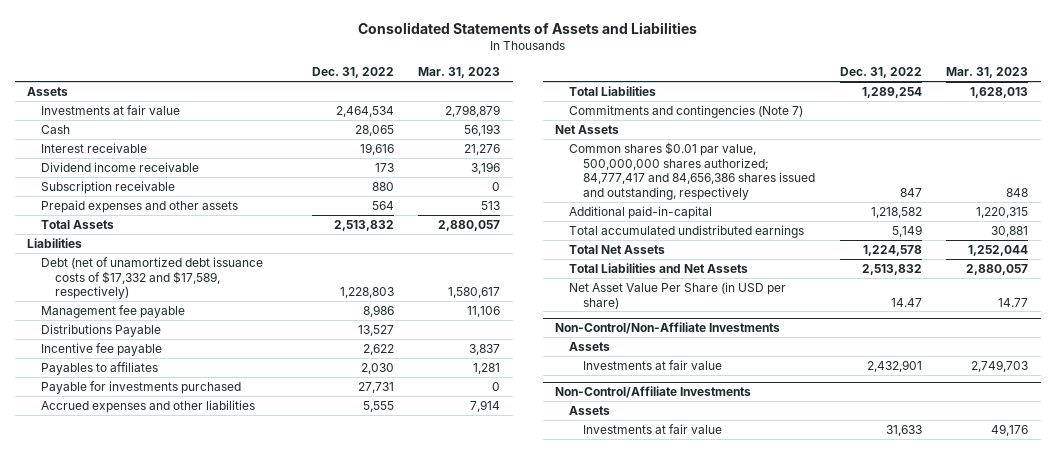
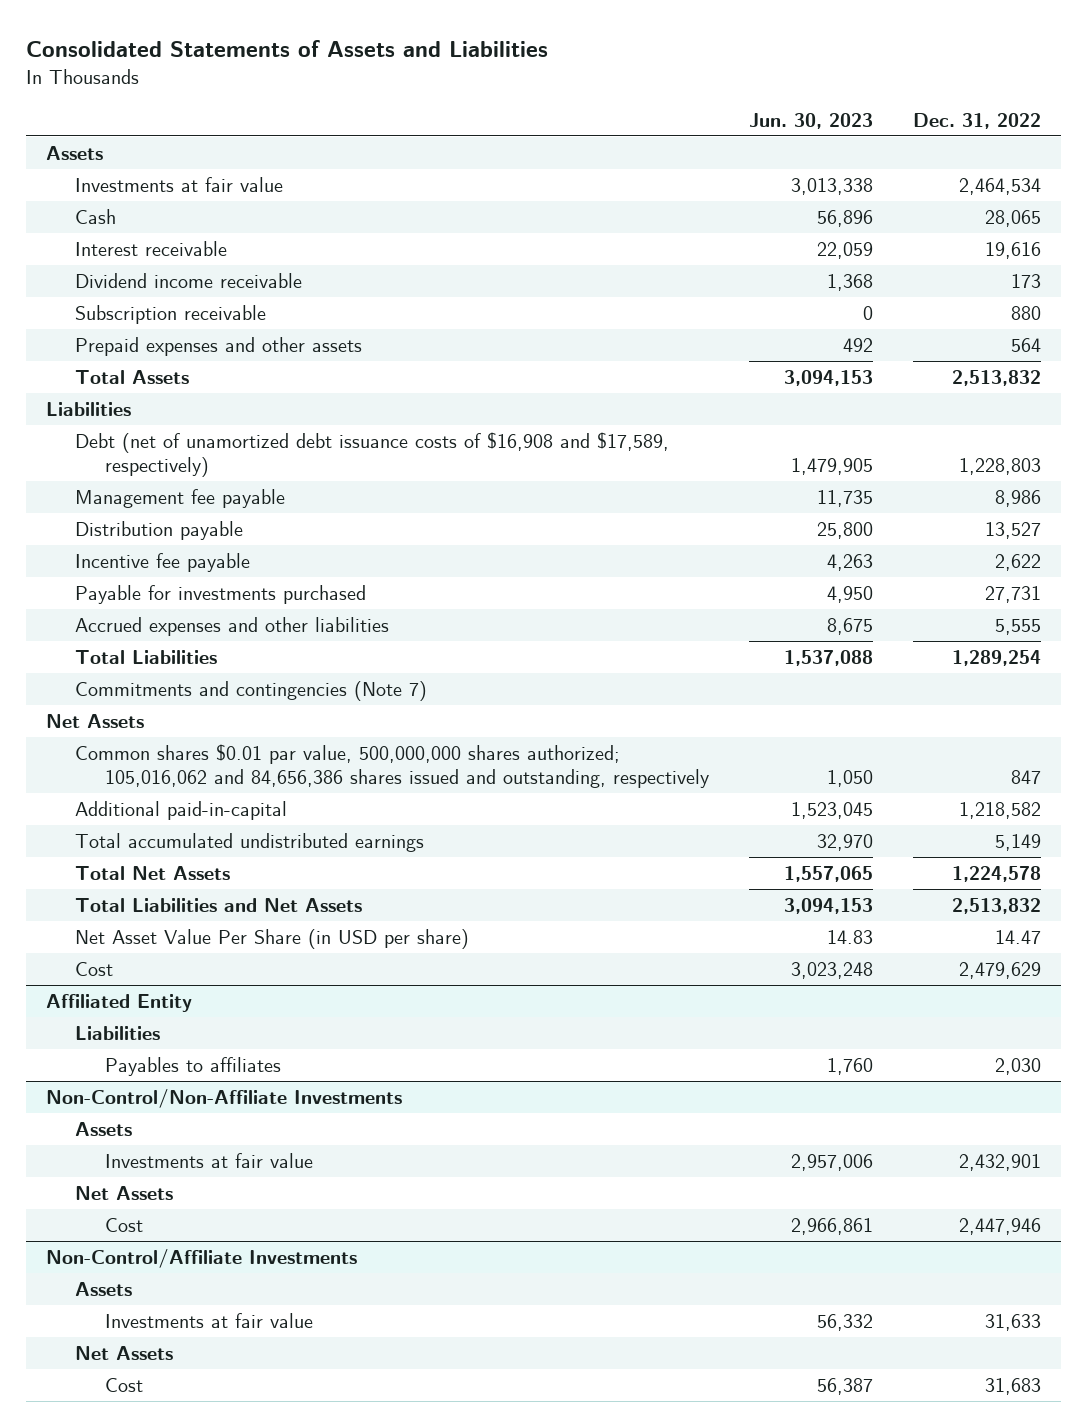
- | Dec. 31, 2022 | Mar. 31, 2023
+ | Jun. 30, 2023 | Dec. 31, 2022
- Debt (net of unamortized debt issuance costs of $17,332 and $17,589, respectively) | 1,228,803 | 1,580,617
+ Debt (net of unamortized debt issuance costs of $16,908 and $17,589, respectively) | 1,479,905 | 1,228,803
- Distributions Payable | 13,527 |
+ Distribution payable | 25,800 | 13,527
- Payables to affiliates | 2,030 | 1,281
- Common shares $0.01 par value, 500,000,000 shares authorized; 84,777,417 and 84,656,386 shares issued and outstanding, respectively | 847 | 848
+ Common shares $0.01 par value, 500,000,000 shares authorized; 105,016,062 and 84,656,386 shares issued and outstanding, respectively | 1,050 | 847
+ Cost | 3,023,248 | 2,479,629
+ Affiliated Entity
+ Liabilities
+ Payables to affiliates | 1,760 | 2,030
@ Non-Control/Non-Affiliate Investments
+ Net Assets
+ Cost | 2,966,861 | 2,447,946
@ Non-Control/Affiliate Investments
+ Net Assets
+ Cost | 56,387 | 31,683

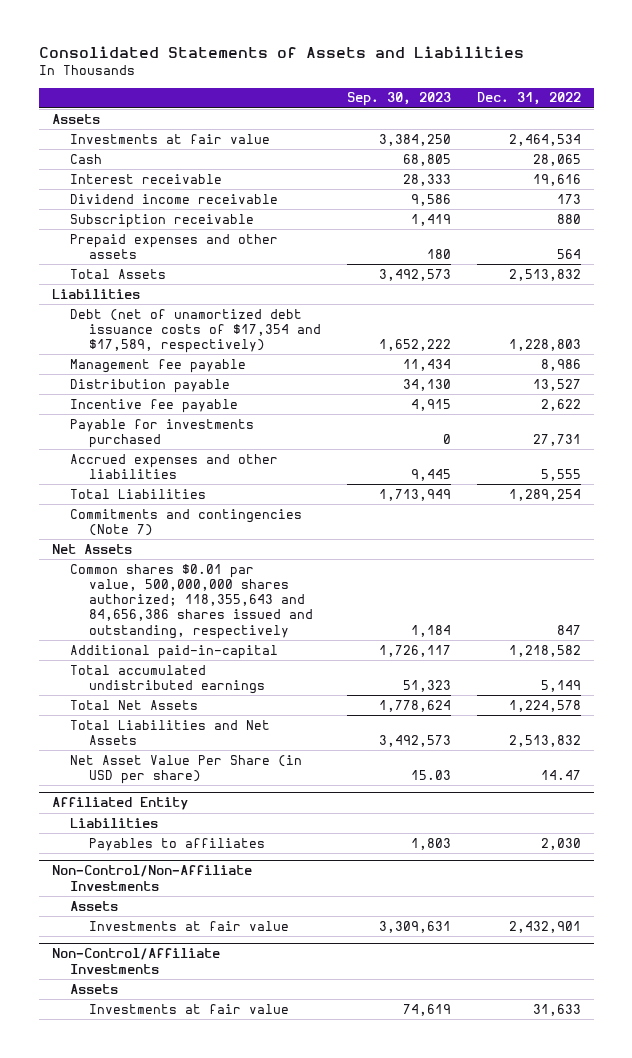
- | Jun. 30, 2023 | Dec. 31, 2022
+ | Sep. 30, 2023 | Dec. 31, 2022
- Debt (net of unamortized debt issuance costs of $16,908 and $17,589, respectively) | 1,479,905 | 1,228,803
+ Debt (net of unamortized debt issuance costs of $17,354 and $17,589, respectively) | 1,652,222 | 1,228,803
- Common shares $0.01 par value, 500,000,000 shares authorized; 105,016,062 and 84,656,386 shares issued and outstanding, respectively | 1,050 | 847
+ Common shares $0.01 par value, 500,000,000 shares authorized; 118,355,643 and 84,656,386 shares issued and outstanding, respectively | 1,184 | 847
- Cost | 3,023,248 | 2,479,629
@ Non-Control/Non-Affiliate Investments
- Net Assets
- Cost | 2,966,861 | 2,447,946
@ Non-Control/Affiliate Investments
- Net Assets
- Cost | 56,387 | 31,683

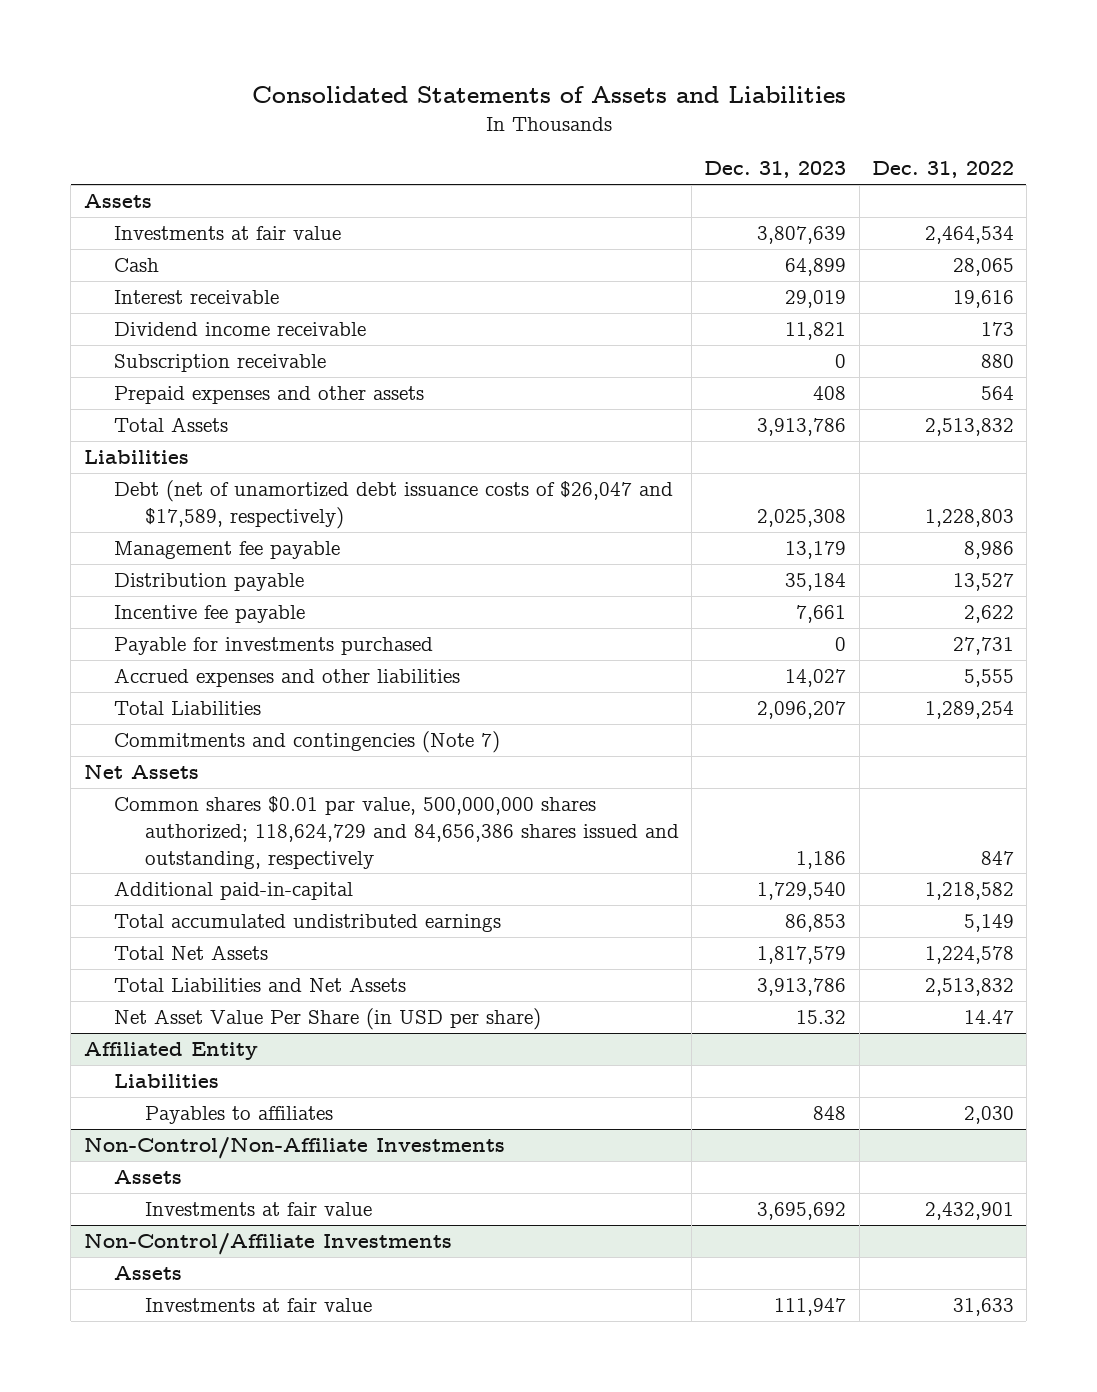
- | Sep. 30, 2023 | Dec. 31, 2022
+ | Dec. 31, 2023 | Dec. 31, 2022
- Debt (net of unamortized debt issuance costs of $17,354 and $17,589, respectively) | 1,652,222 | 1,228,803
+ Debt (net of unamortized debt issuance costs of $26,047 and $17,589, respectively) | 2,025,308 | 1,228,803
- Common shares $0.01 par value, 500,000,000 shares authorized; 118,355,643 and 84,656,386 shares issued and outstanding, respectively | 1,184 | 847
+ Common shares $0.01 par value, 500,000,000 shares authorized; 118,624,729 and 84,656,386 shares issued and outstanding, respectively | 1,186 | 847

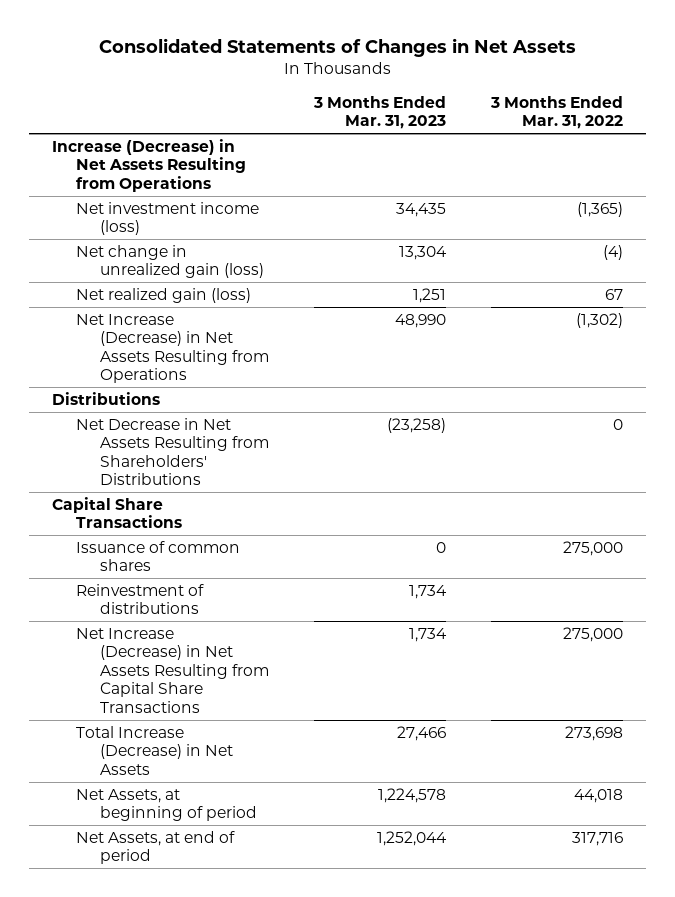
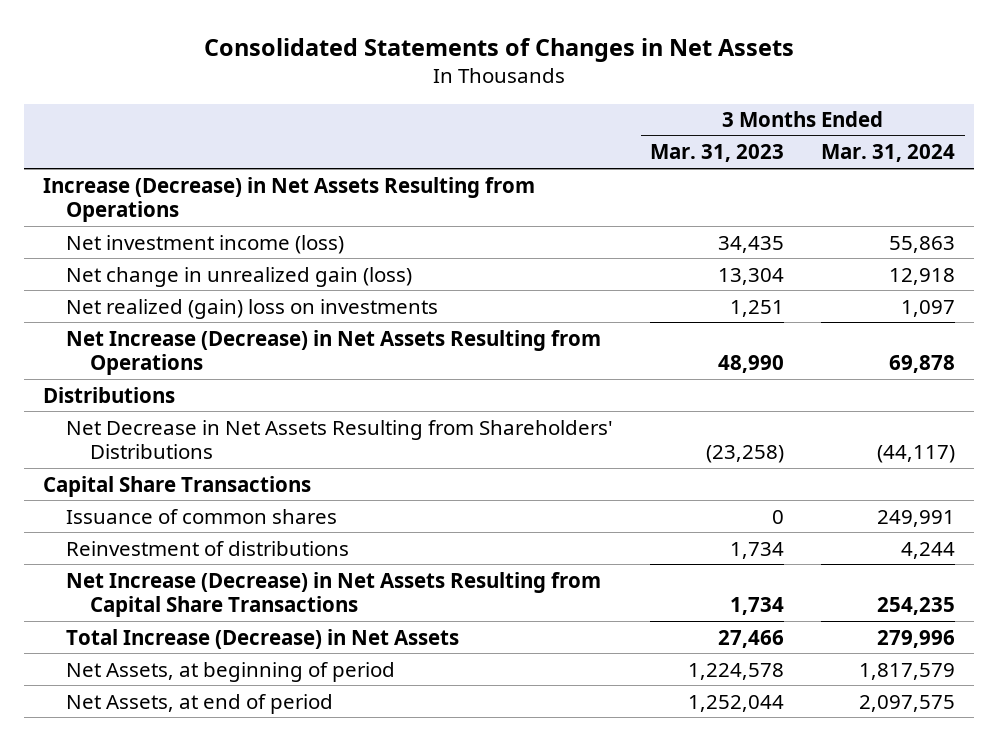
- | 3 Months Ended Mar. 31, 2023 | 3 Months Ended Mar. 31, 2022
+ | 3 Months Ended Mar. 31, 2023 | 3 Months Ended Mar. 31, 2024
- Net realized gain (loss) | 1,251 | 67
+ Net realized (gain) loss on investments | 1,251 | 1,097

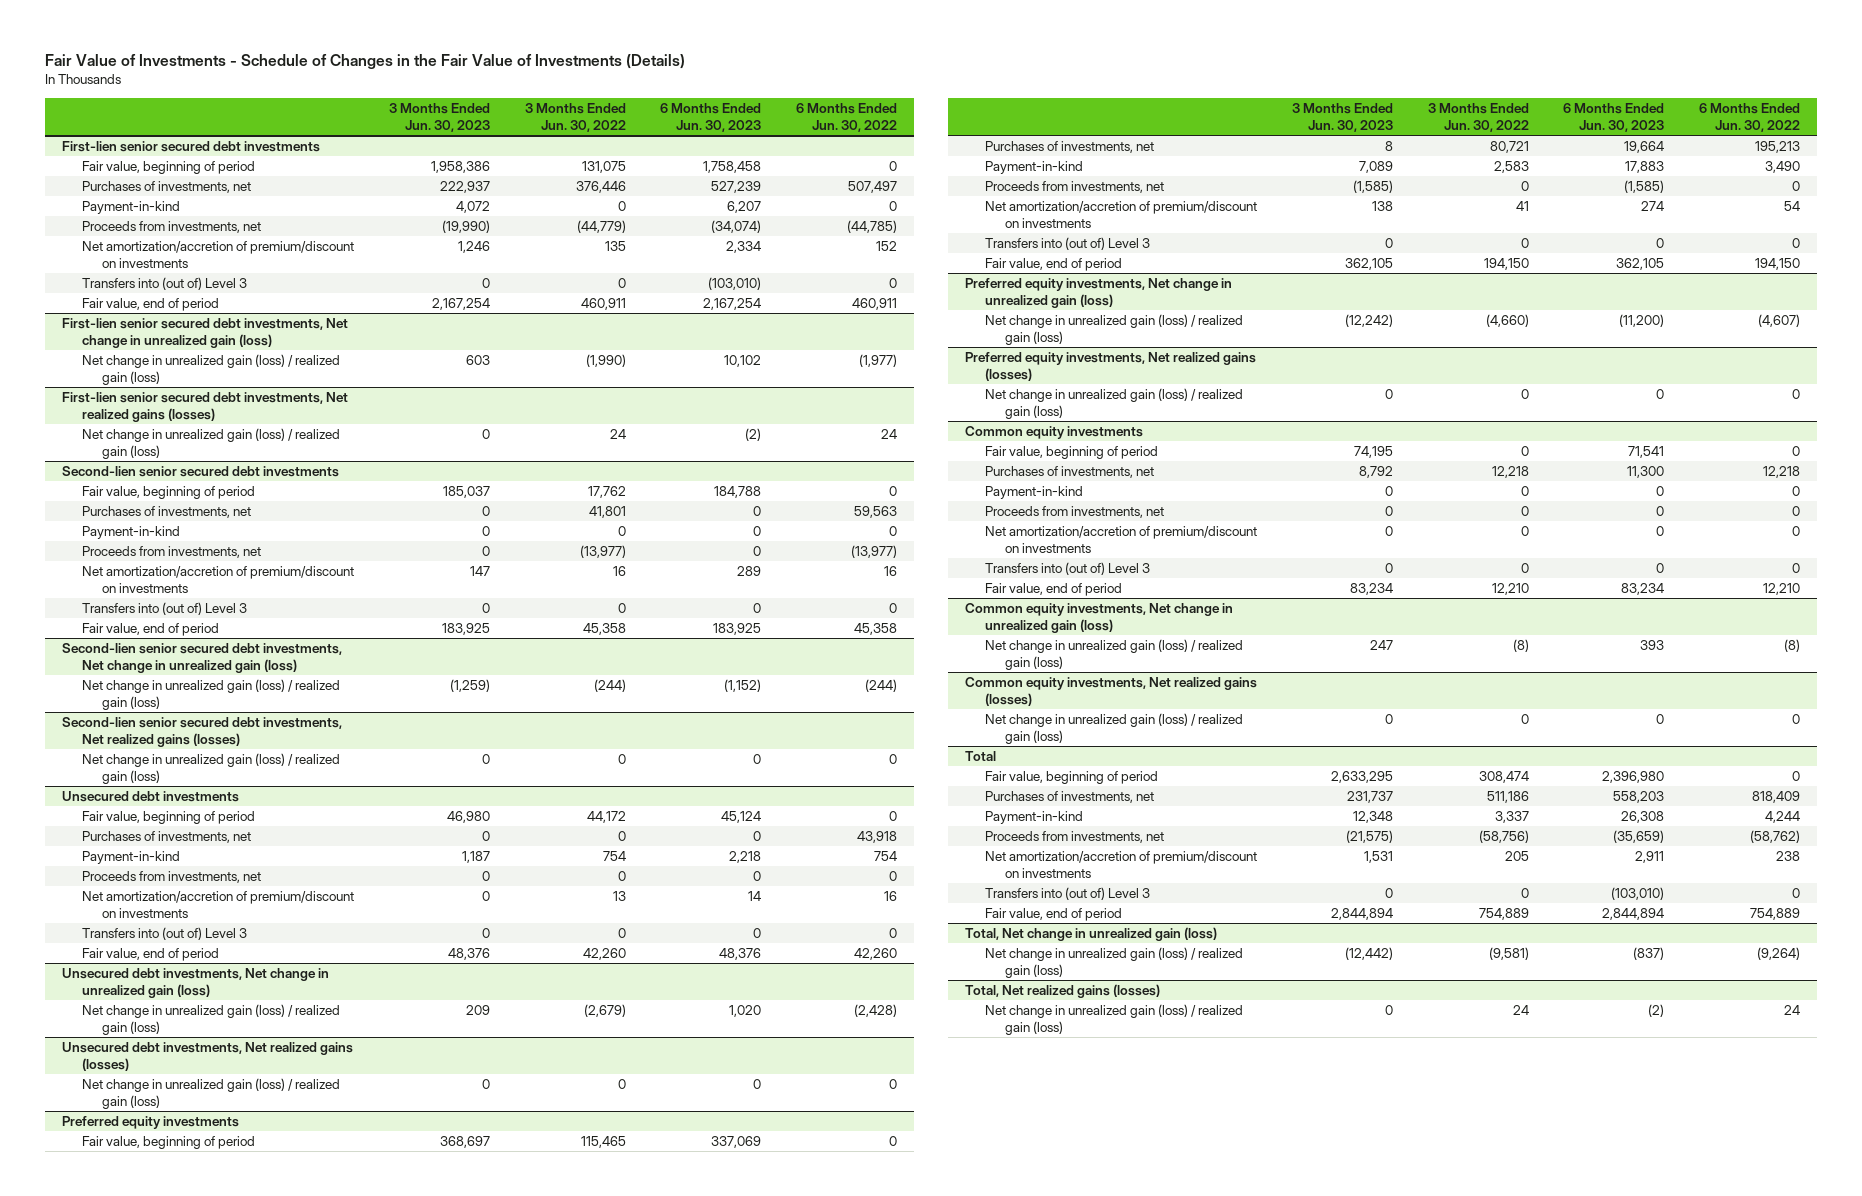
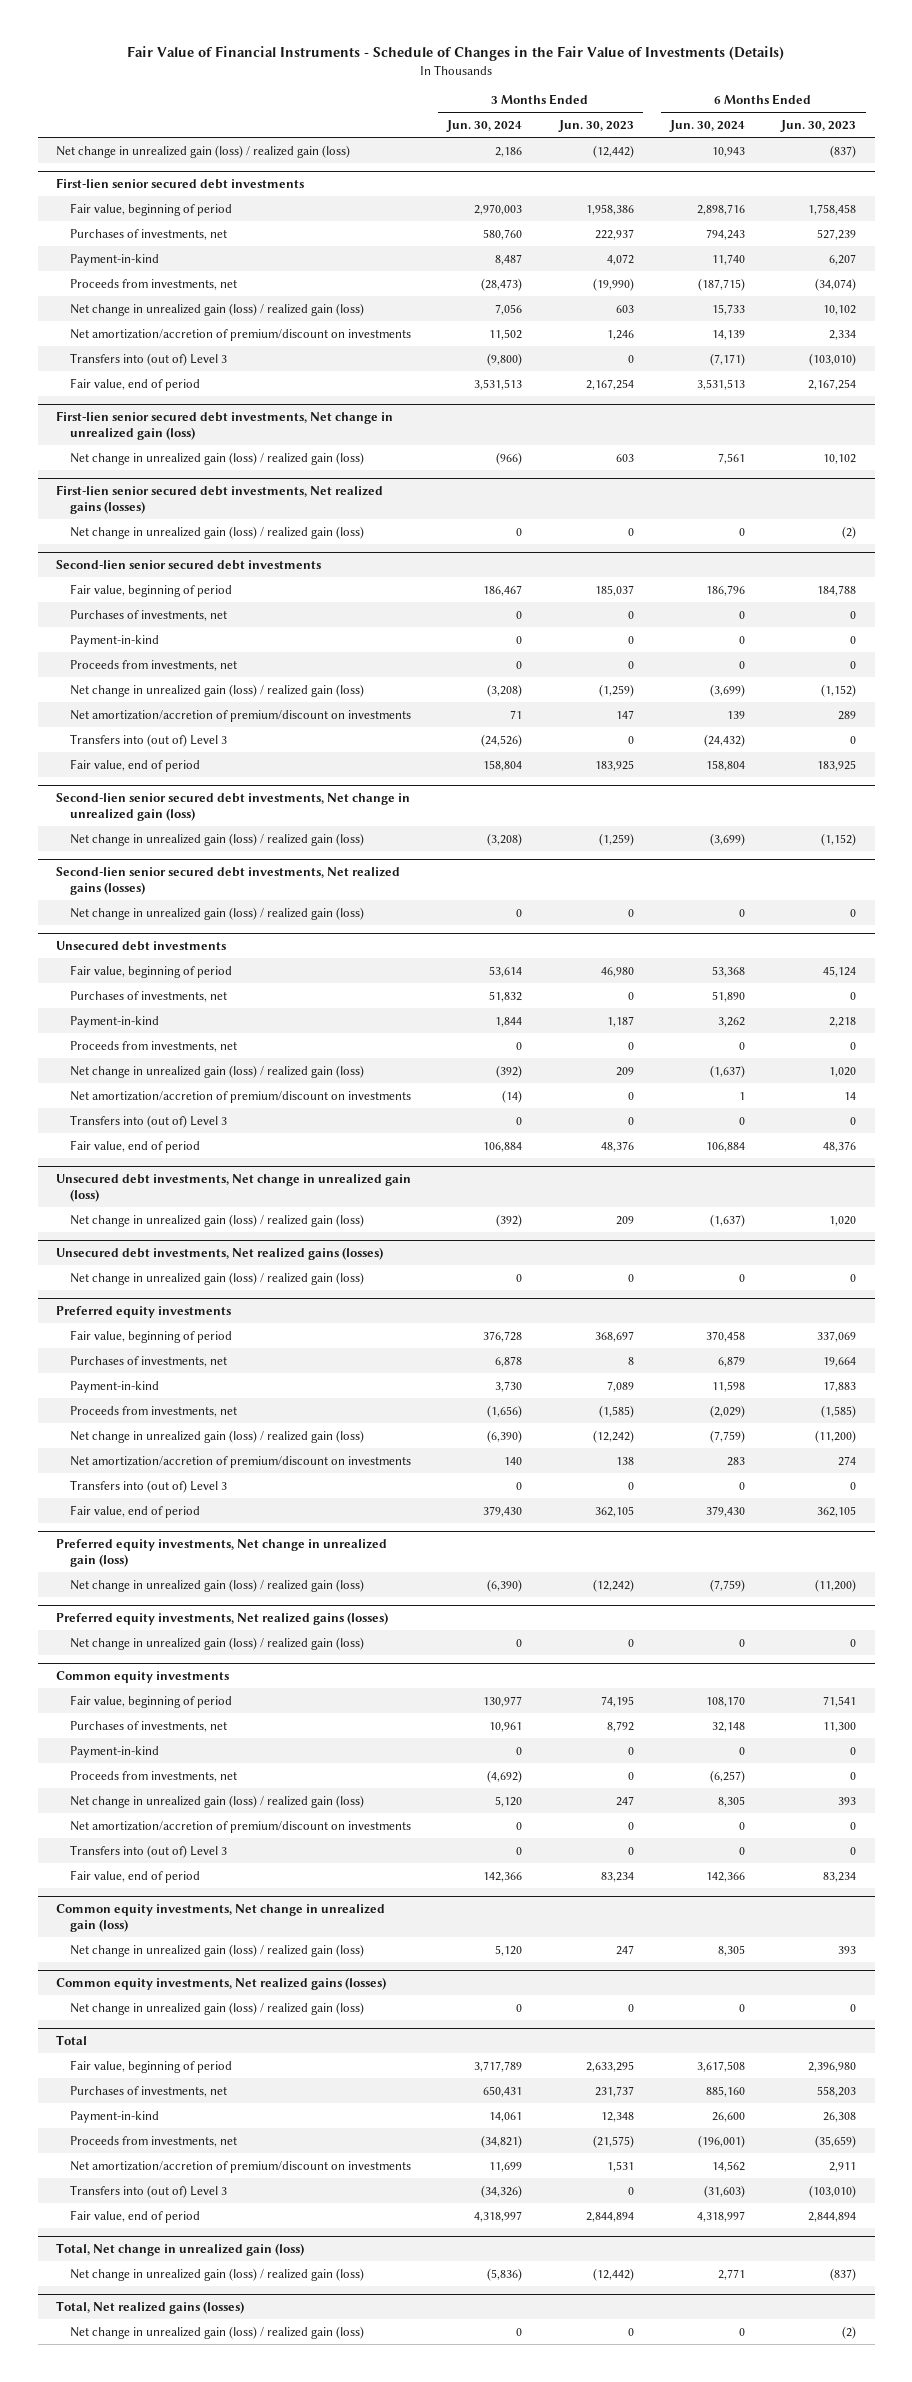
- Fair Value of Investments - Schedule of Changes in the Fair Value of Investments (Details)
+ Fair Value of Financial Instruments - Schedule of Changes in the Fair Value of Investments (Details)
- | 3 Months Ended Jun. 30, 2023 | 3 Months Ended Jun. 30, 2022 | 6 Months Ended Jun. 30, 2023 | 6 Months Ended Jun. 30, 2022
+ | 3 Months Ended Jun. 30, 2024 | 3 Months Ended Jun. 30, 2023 | 6 Months Ended Jun. 30, 2024 | 6 Months Ended Jun. 30, 2023
+ Net change in unrealized gain (loss) / realized gain (loss) | 2,186 | (12,442) | 10,943 | (837)
@ First-lien senior secured debt investments
+ Net change in unrealized gain (loss) / realized gain (loss) | 7,056 | 603 | 15,733 | 10,102
@ Second-lien senior secured debt investments
+ Net change in unrealized gain (loss) / realized gain (loss) | (3,208) | (1,259) | (3,699) | (1,152)
@ Unsecured debt investments
+ Net change in unrealized gain (loss) / realized gain (loss) | (392) | 209 | (1,637) | 1,020
@ Preferred equity investments
+ Net change in unrealized gain (loss) / realized gain (loss) | (6,390) | (12,242) | (7,759) | (11,200)
@ Common equity investments
+ Net change in unrealized gain (loss) / realized gain (loss) | 5,120 | 247 | 8,305 | 393

